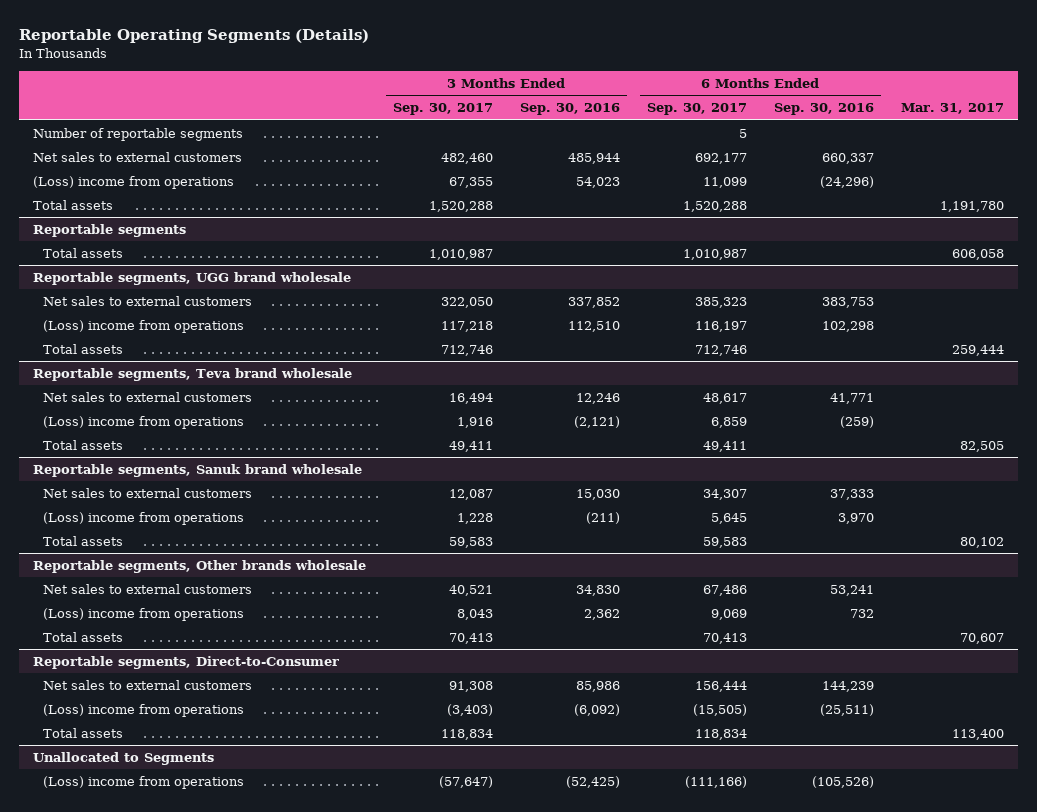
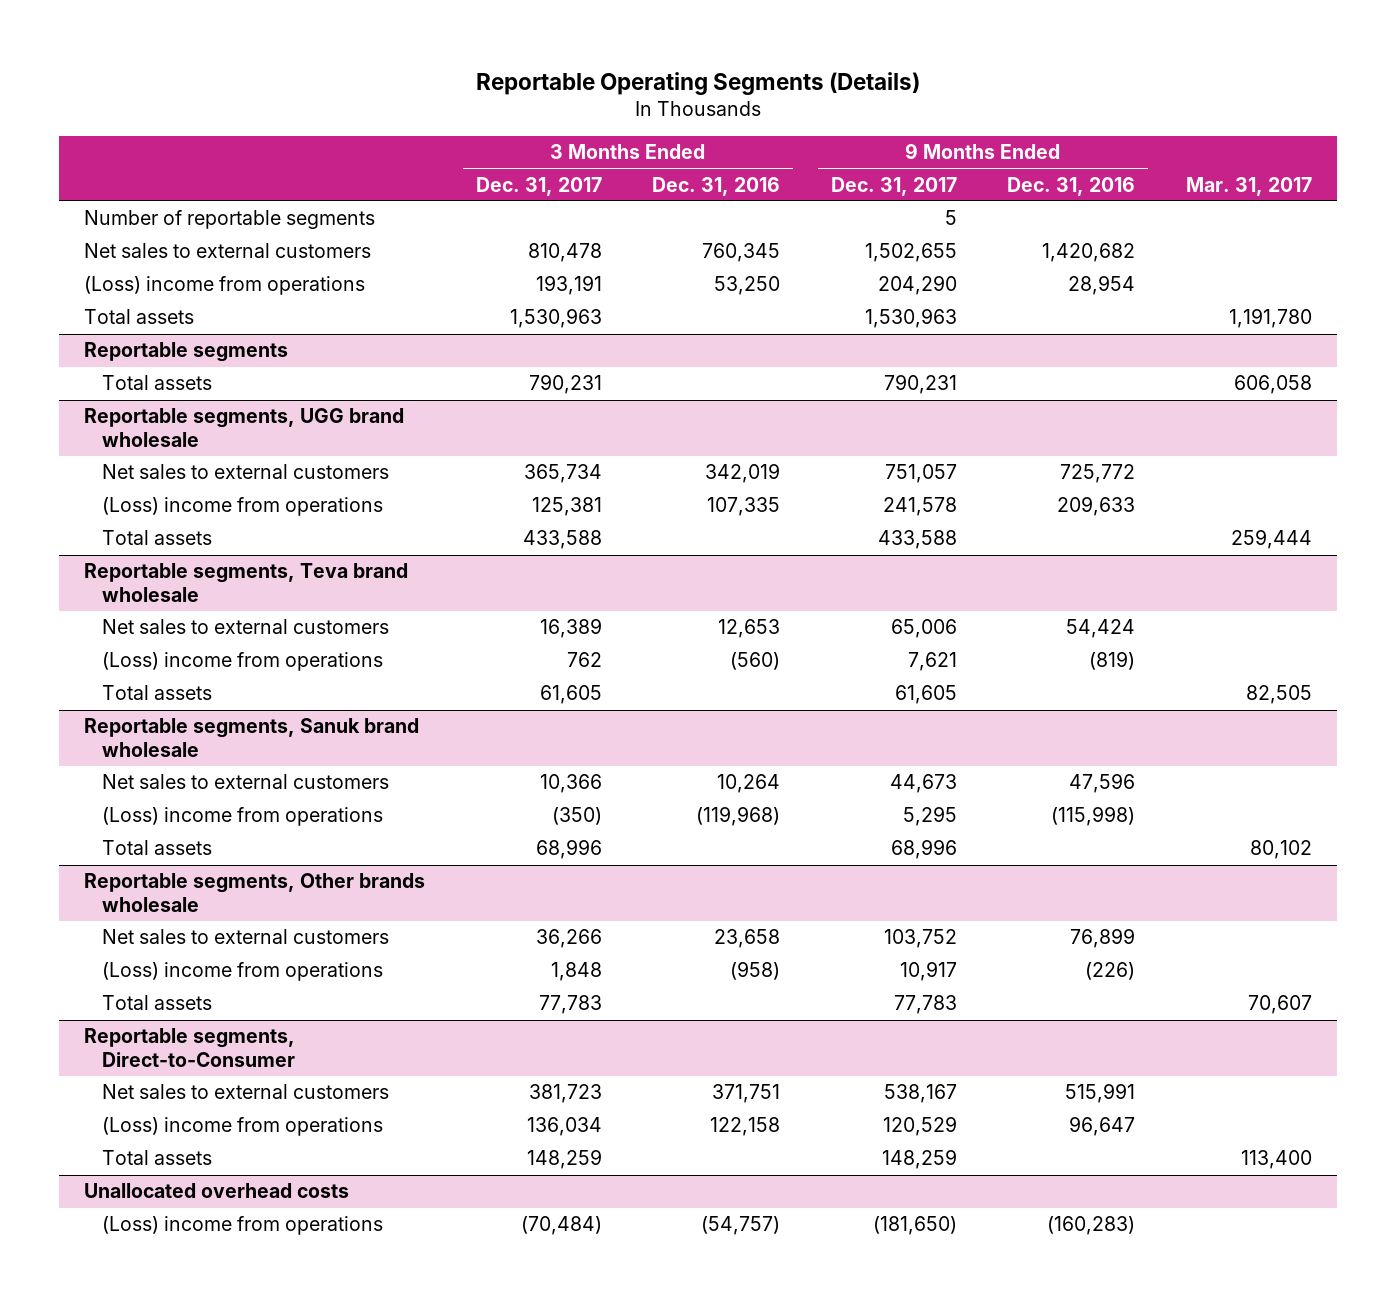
- | 3 Months Ended Sep. 30, 2017 | 3 Months Ended Sep. 30, 2016 | 6 Months Ended Sep. 30, 2017 | 6 Months Ended Sep. 30, 2016 | Mar. 31, 2017
+ | 3 Months Ended Dec. 31, 2017 | 3 Months Ended Dec. 31, 2016 | 9 Months Ended Dec. 31, 2017 | 9 Months Ended Dec. 31, 2016 | Mar. 31, 2017
- Unallocated to Segments
+ Unallocated overhead costs

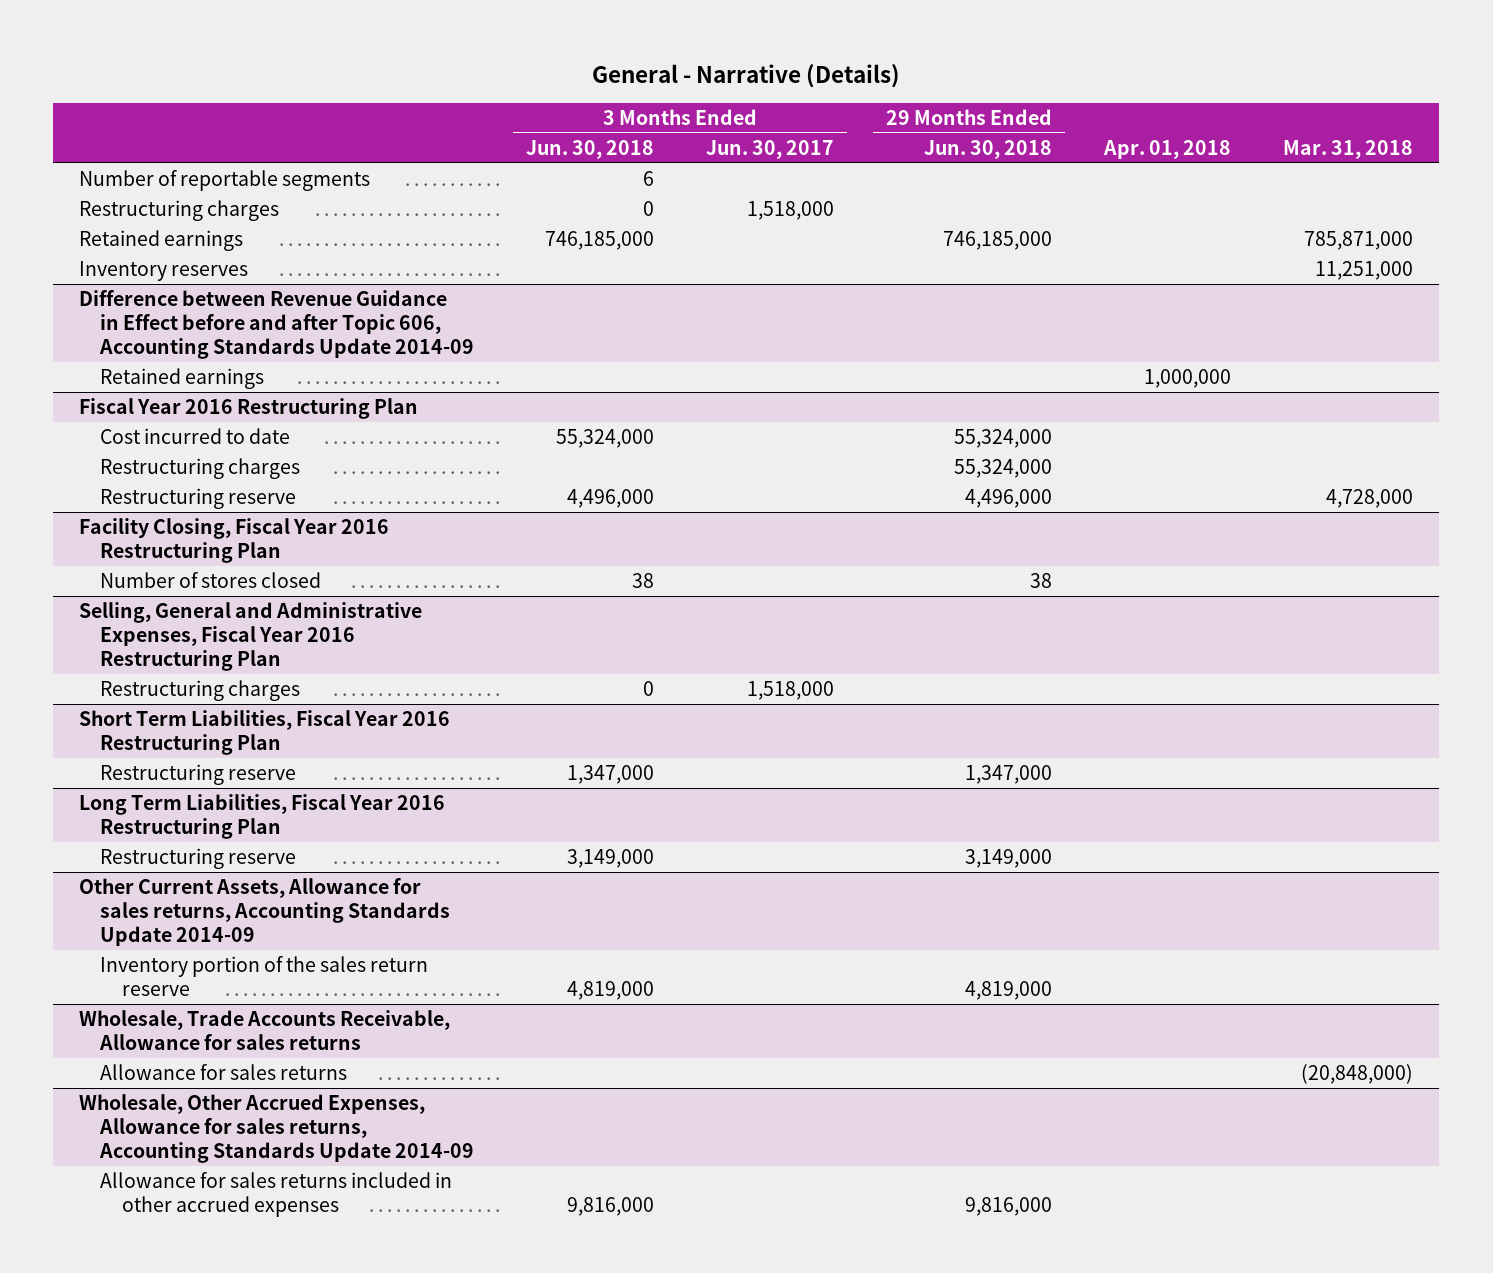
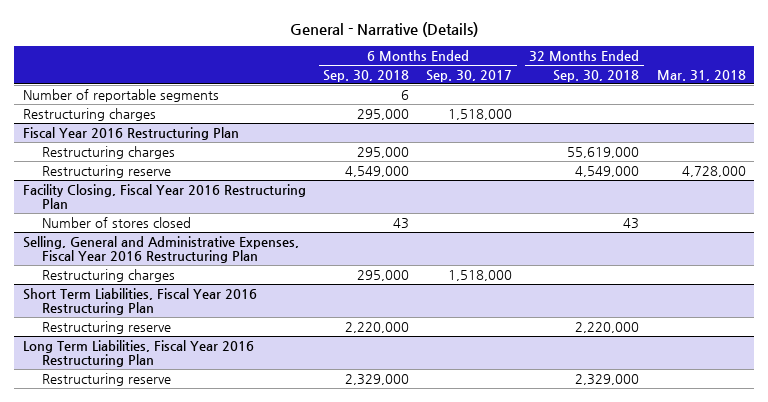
- | 3 Months Ended Jun. 30, 2018 | 3 Months Ended Jun. 30, 2017 | 29 Months Ended Jun. 30, 2018 | Apr. 01, 2018 | Mar. 31, 2018
+ | 6 Months Ended Sep. 30, 2018 | 6 Months Ended Sep. 30, 2017 | 32 Months Ended Sep. 30, 2018 | Mar. 31, 2018
- Retained earnings | 746,185,000 | | 746,185,000 | | 785,871,000
- Inventory reserves | | | | | 11,251,000
- Difference between Revenue Guidance in Effect before and after Topic 606, Accounting Standards Update 2014-09
- Retained earnings | | | | 1,000,000 |
@ Fiscal Year 2016 Restructuring Plan
- Cost incurred to date | 55,324,000 | | 55,324,000 | |
- Other Current Assets, Allowance for sales returns, Accounting Standards Update 2014-09
- Inventory portion of the sales return reserve | 4,819,000 | | 4,819,000 | |
- Wholesale, Trade Accounts Receivable, Allowance for sales returns
- Allowance for sales returns | | | | | (20,848,000)
- Wholesale, Other Accrued Expenses, Allowance for sales returns, Accounting Standards Update 2014-09
- Allowance for sales returns included in other accrued expenses | 9,816,000 | | 9,816,000 | |

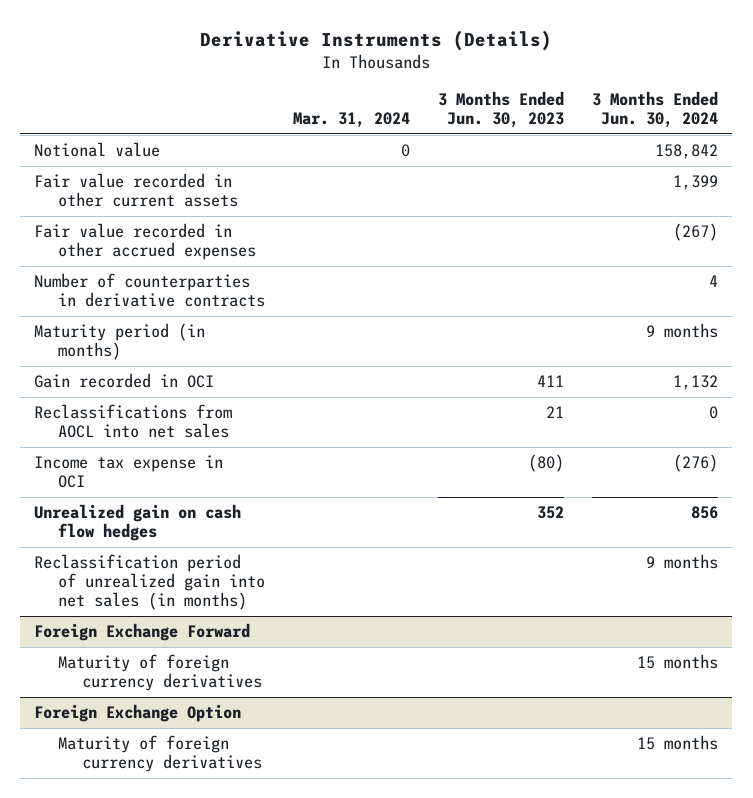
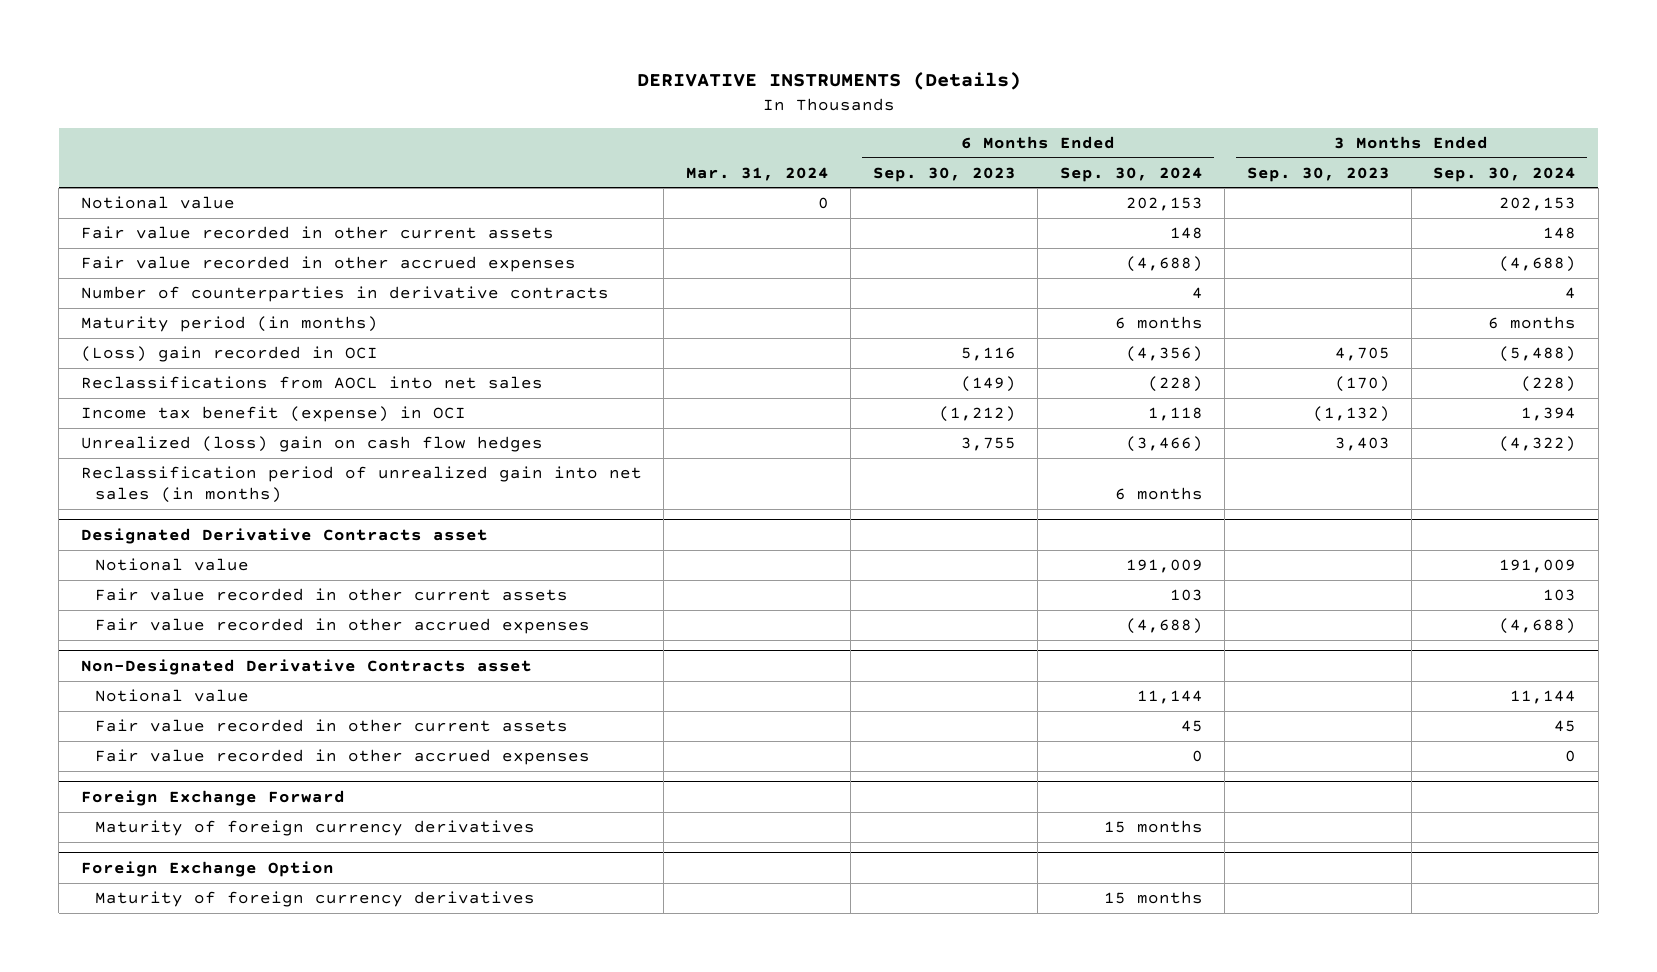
- Derivative Instruments (Details)
+ DERIVATIVE INSTRUMENTS (Details)
- | Mar. 31, 2024 | 3 Months Ended Jun. 30, 2023 | 3 Months Ended Jun. 30, 2024
+ | Mar. 31, 2024 | 6 Months Ended Sep. 30, 2023 | 6 Months Ended Sep. 30, 2024 | 3 Months Ended Sep. 30, 2023 | 3 Months Ended Sep. 30, 2024
- Gain recorded in OCI | | 411 | 1,132
+ (Loss) gain recorded in OCI | | 5,116 | (4,356) | 4,705 | (5,488)
- Income tax expense in OCI | | (80) | (276)
- Unrealized gain on cash flow hedges | | 352 | 856
+ Income tax benefit (expense) in OCI | | (1,212) | 1,118 | (1,132) | 1,394
+ Unrealized (loss) gain on cash flow hedges | | 3,755 | (3,466) | 3,403 | (4,322)
+ Designated Derivative Contracts asset
+ Notional value | | | 191,009 | | 191,009
+ Fair value recorded in other current assets | | | 103 | | 103
+ Fair value recorded in other accrued expenses | | | (4,688) | | (4,688)
+ Non-Designated Derivative Contracts asset
+ Notional value | | | 11,144 | | 11,144
+ Fair value recorded in other current assets | | | 45 | | 45
+ Fair value recorded in other accrued expenses | | | 0 | | 0

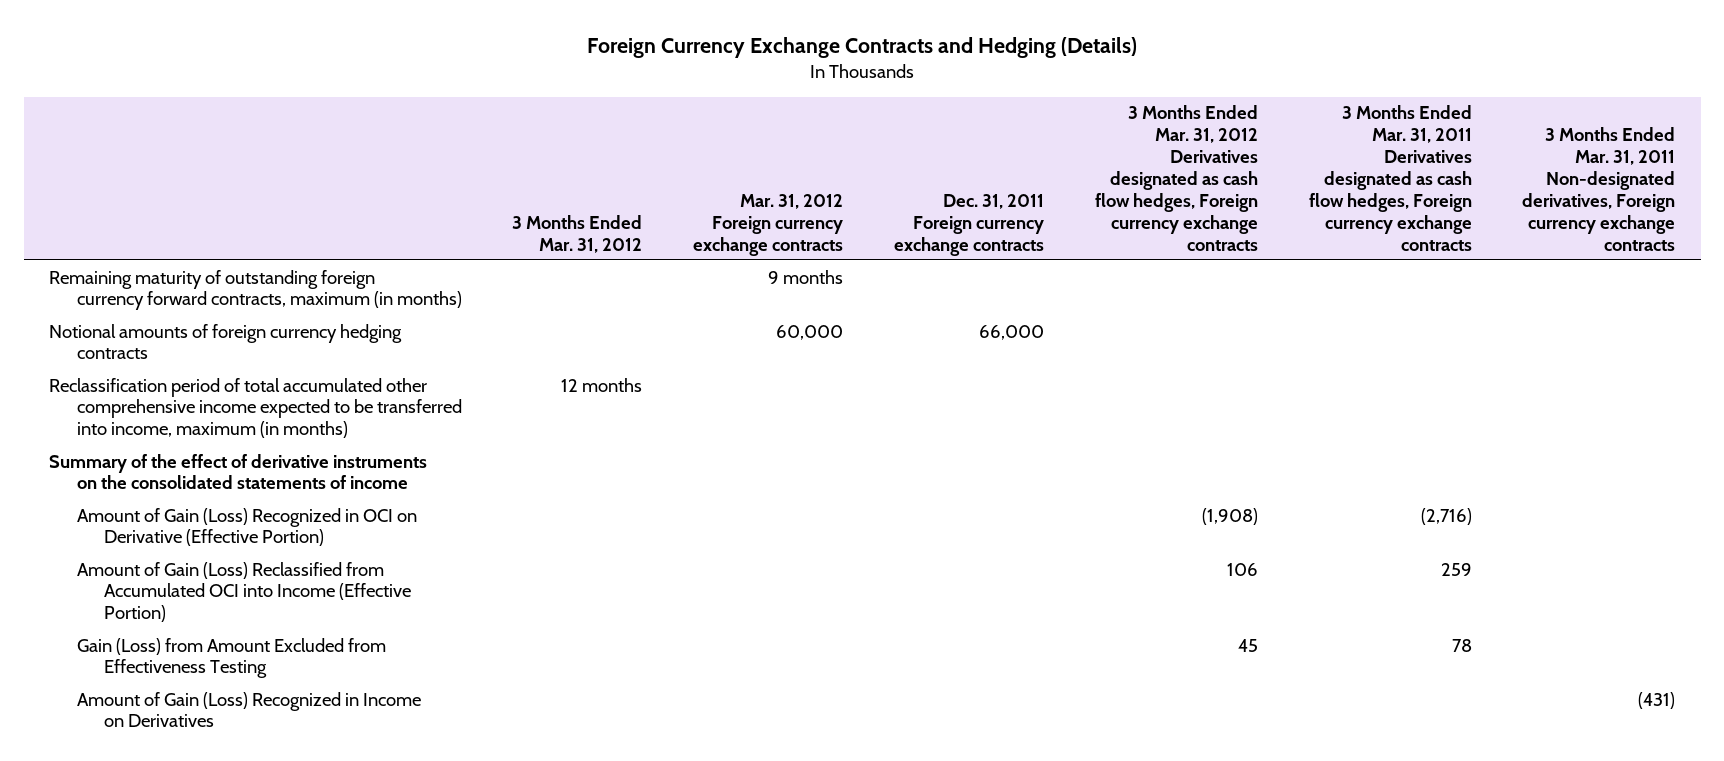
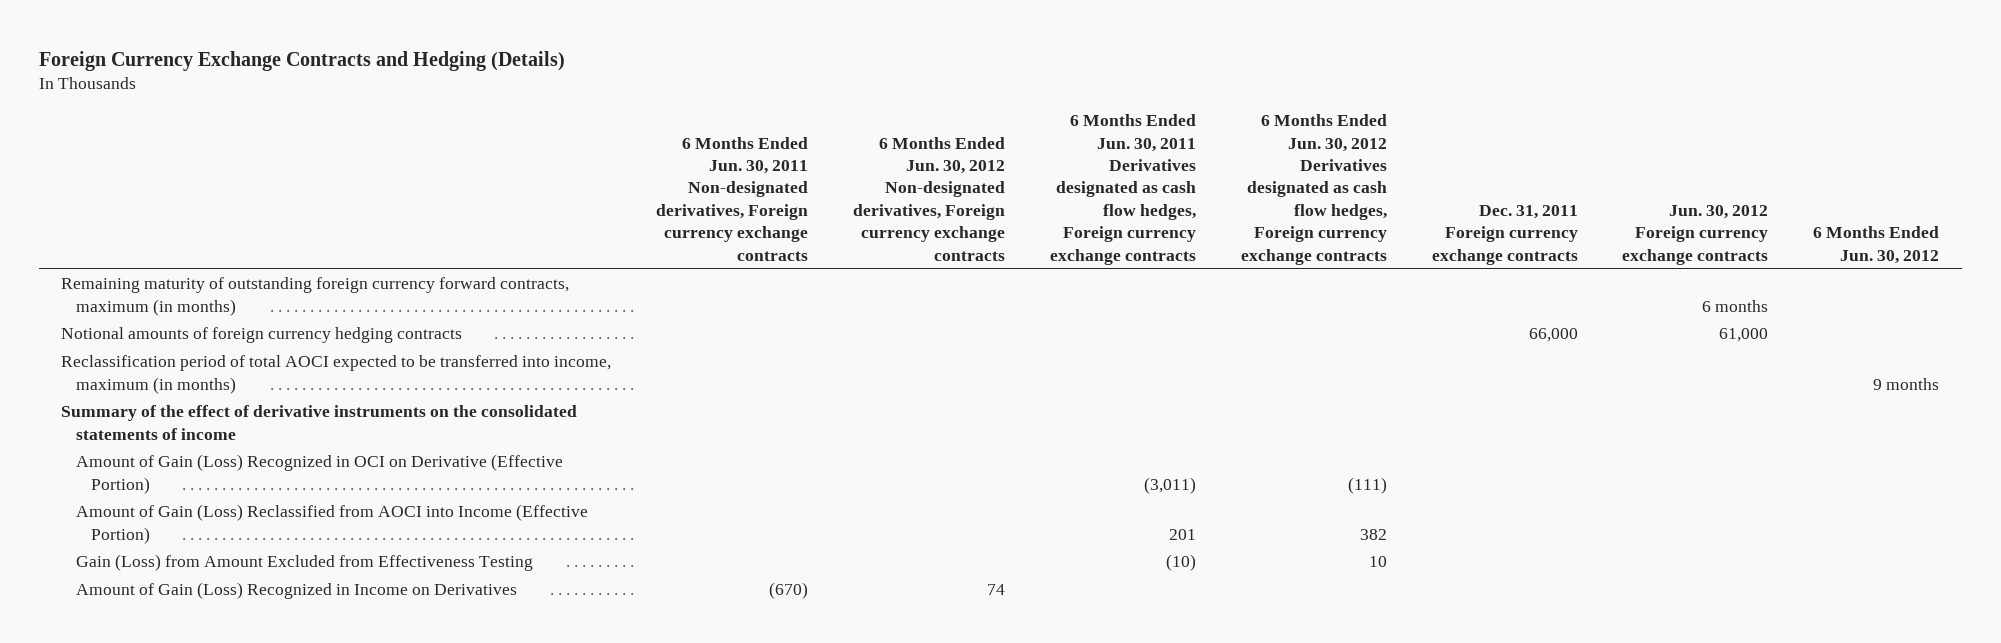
- | 3 Months Ended Mar. 31, 2012 | Mar. 31, 2012 Foreign currency exchange contracts | Dec. 31, 2011 Foreign currency exchange contracts | 3 Months Ended Mar. 31, 2012 Derivatives designated as cash flow hedges, Foreign currency exchange contracts | 3 Months Ended Mar. 31, 2011 Derivatives designated as cash flow hedges, Foreign currency exchange contracts | 3 Months Ended Mar. 31, 2011 Non-designated derivatives, Foreign currency exchange contracts
+ | 6 Months Ended Jun. 30, 2011 Non-designated derivatives, Foreign currency exchange contracts | 6 Months Ended Jun. 30, 2012 Non-designated derivatives, Foreign currency exchange contracts | 6 Months Ended Jun. 30, 2011 Derivatives designated as cash flow hedges, Foreign currency exchange contracts | 6 Months Ended Jun. 30, 2012 Derivatives designated as cash flow hedges, Foreign currency exchange contracts | Dec. 31, 2011 Foreign currency exchange contracts | Jun. 30, 2012 Foreign currency exchange contracts | 6 Months Ended Jun. 30, 2012
- Reclassification period of total accumulated other comprehensive income expected to be transferred into income, maximum (in months) | 12 months | | | | |
+ Reclassification period of total AOCI expected to be transferred into income, maximum (in months) | | | | | | | 9 months
- Amount of Gain (Loss) Reclassified from Accumulated OCI into Income (Effective Portion) | | | | 106 | 259 |
+ Amount of Gain (Loss) Reclassified from AOCI into Income (Effective Portion) | | | 201 | 382 | | |

